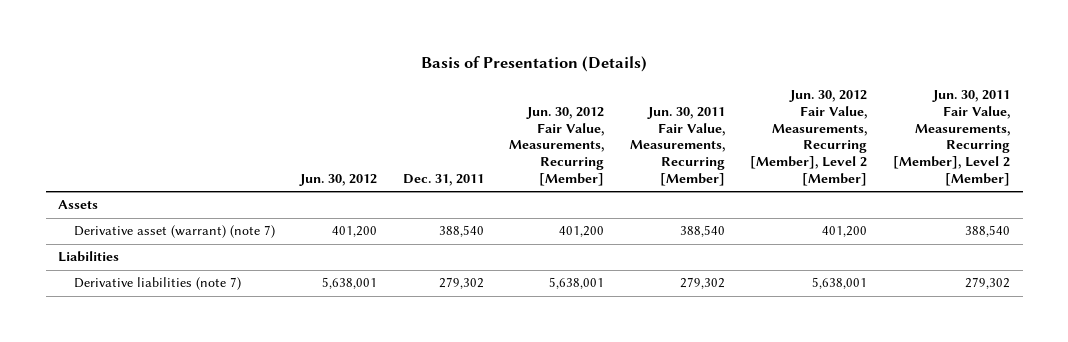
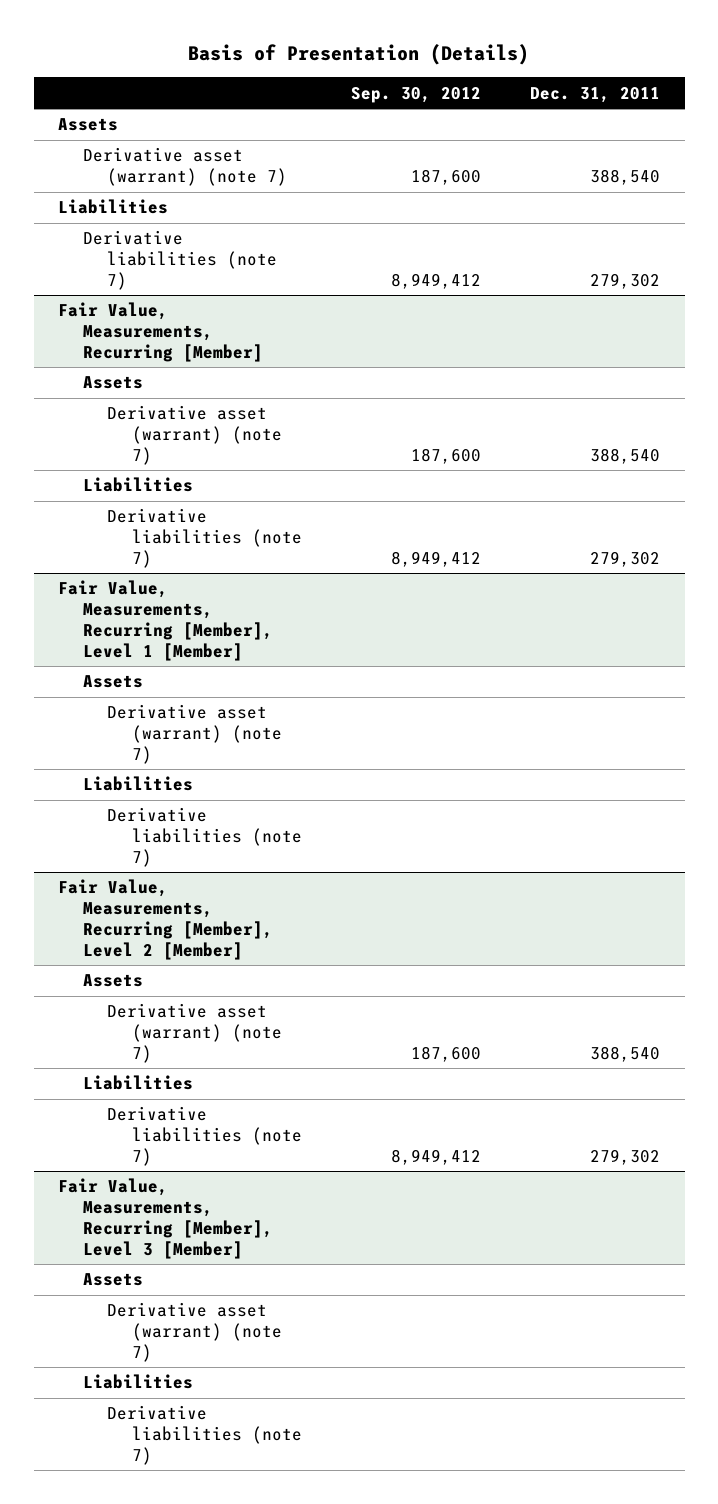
- | Jun. 30, 2012 | Dec. 31, 2011 | Jun. 30, 2012 Fair Value, Measurements, Recurring [Member] | Jun. 30, 2011 Fair Value, Measurements, Recurring [Member] | Jun. 30, 2012 Fair Value, Measurements, Recurring [Member], Level 2 [Member] | Jun. 30, 2011 Fair Value, Measurements, Recurring [Member], Level 2 [Member]
+ | Sep. 30, 2012 | Dec. 31, 2011
+ Fair Value, Measurements, Recurring [Member]
+ Assets
+ Derivative asset (warrant) (note 7) | 187,600 | 388,540
+ Liabilities
+ Derivative liabilities (note 7) | 8,949,412 | 279,302
+ Fair Value, Measurements, Recurring [Member], Level 1 [Member]
+ Assets
+ Derivative asset (warrant) (note 7)
+ Liabilities
+ Derivative liabilities (note 7)
+ Fair Value, Measurements, Recurring [Member], Level 2 [Member]
+ Assets
+ Derivative asset (warrant) (note 7) | 187,600 | 388,540
+ Liabilities
+ Derivative liabilities (note 7) | 8,949,412 | 279,302
+ Fair Value, Measurements, Recurring [Member], Level 3 [Member]
+ Assets
+ Derivative asset (warrant) (note 7)
+ Liabilities
+ Derivative liabilities (note 7)

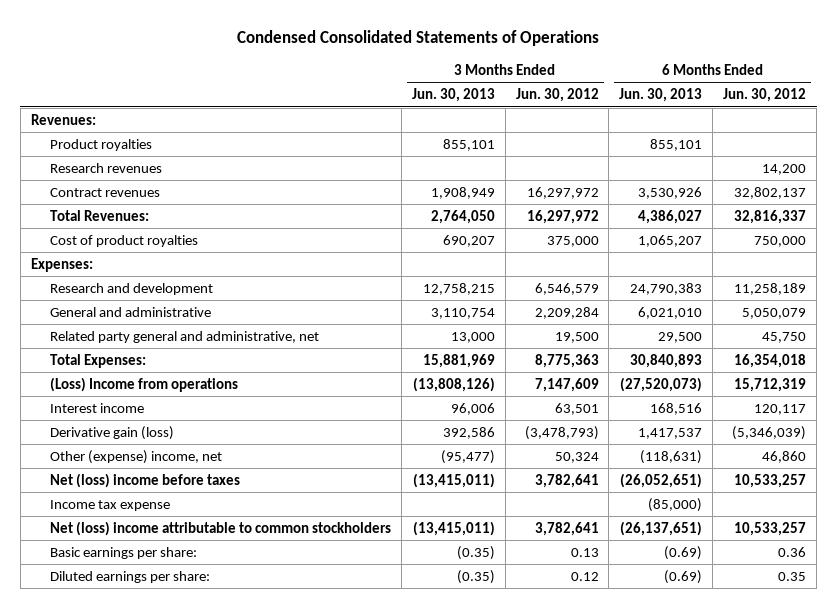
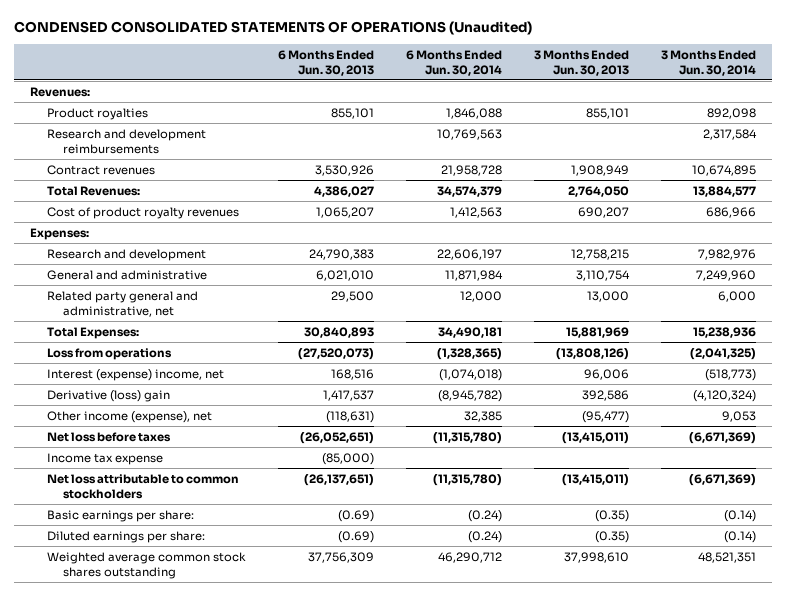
- Condensed Consolidated Statements of Operations
+ CONDENSED CONSOLIDATED STATEMENTS OF OPERATIONS (Unaudited)
- | 3 Months Ended Jun. 30, 2013 | 3 Months Ended Jun. 30, 2012 | 6 Months Ended Jun. 30, 2013 | 6 Months Ended Jun. 30, 2012
+ | 6 Months Ended Jun. 30, 2013 | 6 Months Ended Jun. 30, 2014 | 3 Months Ended Jun. 30, 2013 | 3 Months Ended Jun. 30, 2014
- Research revenues | | | | 14,200
+ Research and development reimbursements | | 10,769,563 | | 2,317,584
- Cost of product royalties | 690,207 | 375,000 | 1,065,207 | 750,000
+ Cost of product royalty revenues | 1,065,207 | 1,412,563 | 690,207 | 686,966
- (Loss) Income from operations | (13,808,126) | 7,147,609 | (27,520,073) | 15,712,319
- Interest income | 96,006 | 63,501 | 168,516 | 120,117
- Derivative gain (loss) | 392,586 | (3,478,793) | 1,417,537 | (5,346,039)
- Other (expense) income, net | (95,477) | 50,324 | (118,631) | 46,860
- Net (loss) income before taxes | (13,415,011) | 3,782,641 | (26,052,651) | 10,533,257
+ Loss from operations | (27,520,073) | (1,328,365) | (13,808,126) | (2,041,325)
+ Interest (expense) income, net | 168,516 | (1,074,018) | 96,006 | (518,773)
+ Derivative (loss) gain | 1,417,537 | (8,945,782) | 392,586 | (4,120,324)
+ Other income (expense), net | (118,631) | 32,385 | (95,477) | 9,053
+ Net loss before taxes | (26,052,651) | (11,315,780) | (13,415,011) | (6,671,369)
- Net (loss) income attributable to common stockholders | (13,415,011) | 3,782,641 | (26,137,651) | 10,533,257
+ Net loss attributable to common stockholders | (26,137,651) | (11,315,780) | (13,415,011) | (6,671,369)
+ Weighted average common stock shares outstanding | 37,756,309 | 46,290,712 | 37,998,610 | 48,521,351

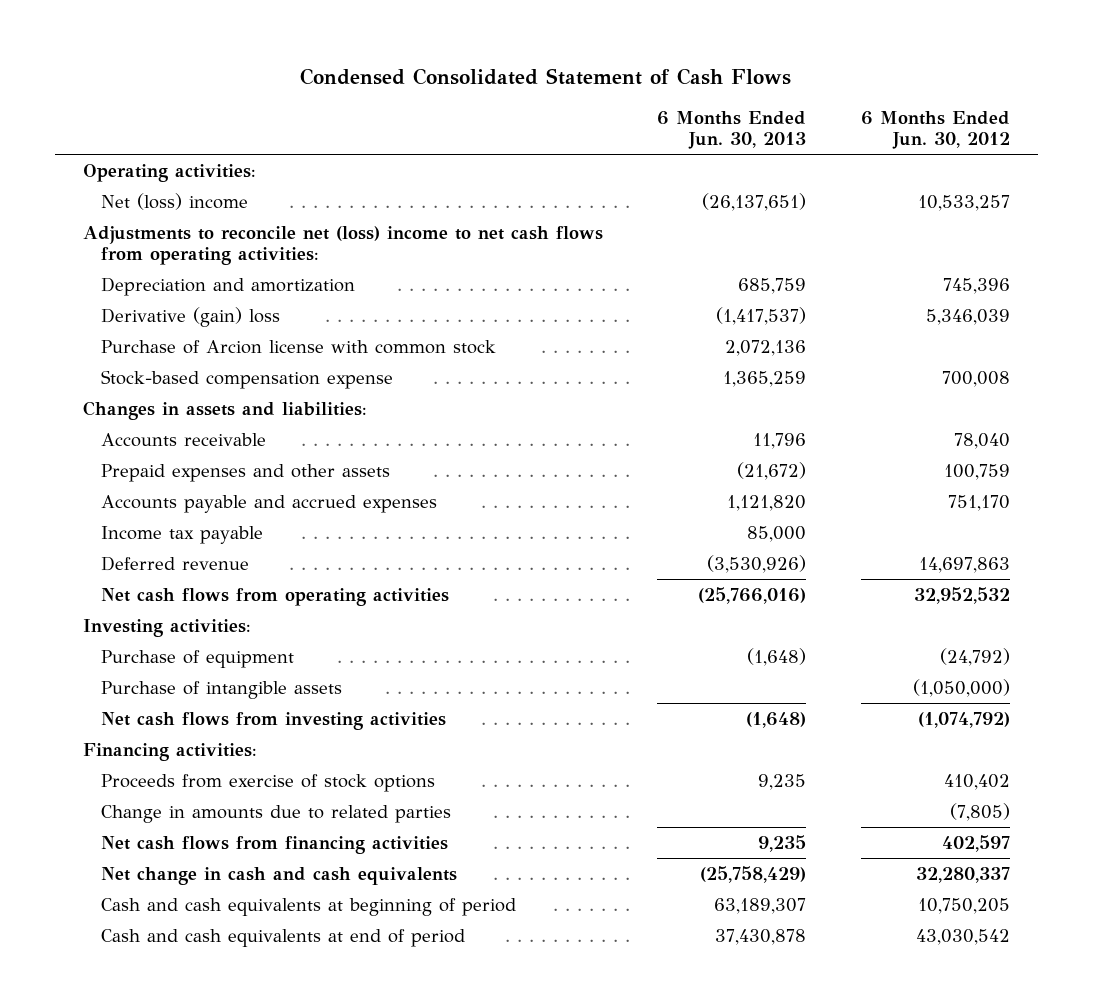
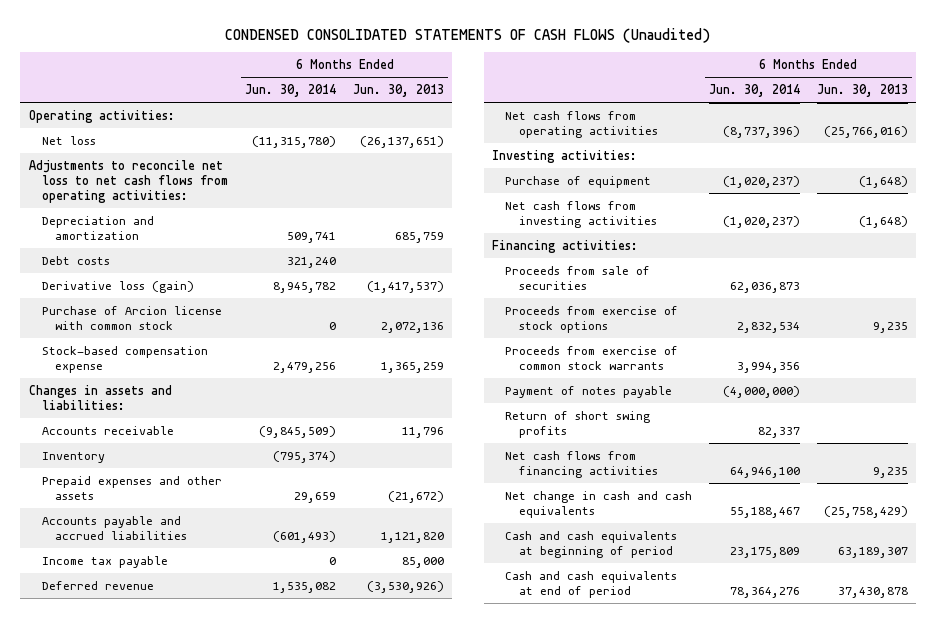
- Condensed Consolidated Statement of Cash Flows
+ CONDENSED CONSOLIDATED STATEMENTS OF CASH FLOWS (Unaudited)
- | 6 Months Ended Jun. 30, 2013 | 6 Months Ended Jun. 30, 2012
+ | 6 Months Ended Jun. 30, 2014 | 6 Months Ended Jun. 30, 2013
- Net (loss) income | (26,137,651) | 10,533,257
- Adjustments to reconcile net (loss) income to net cash flows from operating activities:
+ Net loss | (11,315,780) | (26,137,651)
+ Adjustments to reconcile net loss to net cash flows from operating activities:
- Derivative (gain) loss | (1,417,537) | 5,346,039
+ Debt costs | 321,240 |
+ Derivative loss (gain) | 8,945,782 | (1,417,537)
+ Inventory | (795,374) |
- Accounts payable and accrued expenses | 1,121,820 | 751,170
+ Accounts payable and accrued liabilities | (601,493) | 1,121,820
- Purchase of intangible assets | | (1,050,000)
+ Proceeds from sale of securities | 62,036,873 |
- Change in amounts due to related parties | | (7,805)
+ Proceeds from exercise of common stock warrants | 3,994,356 |
+ Payment of notes payable | (4,000,000) |
+ Return of short swing profits | 82,337 |

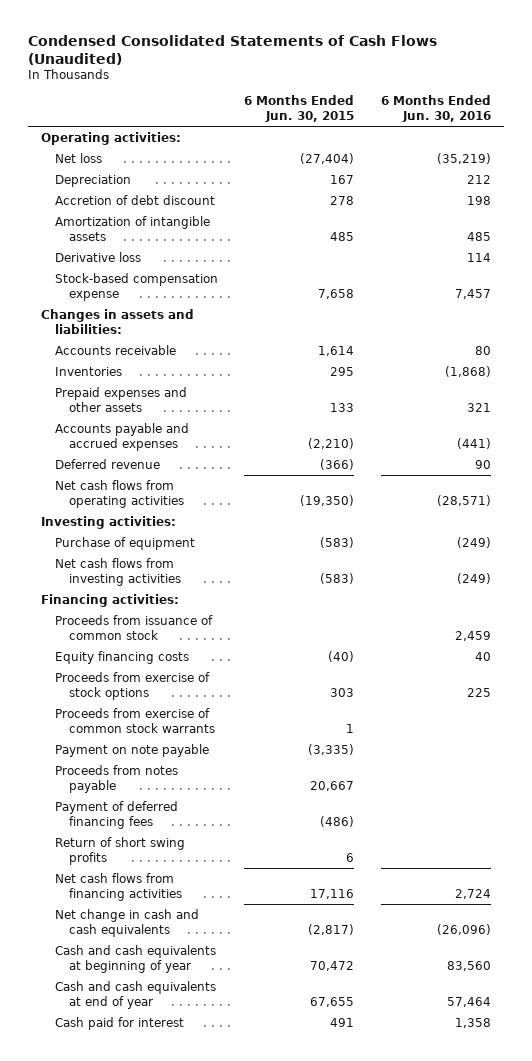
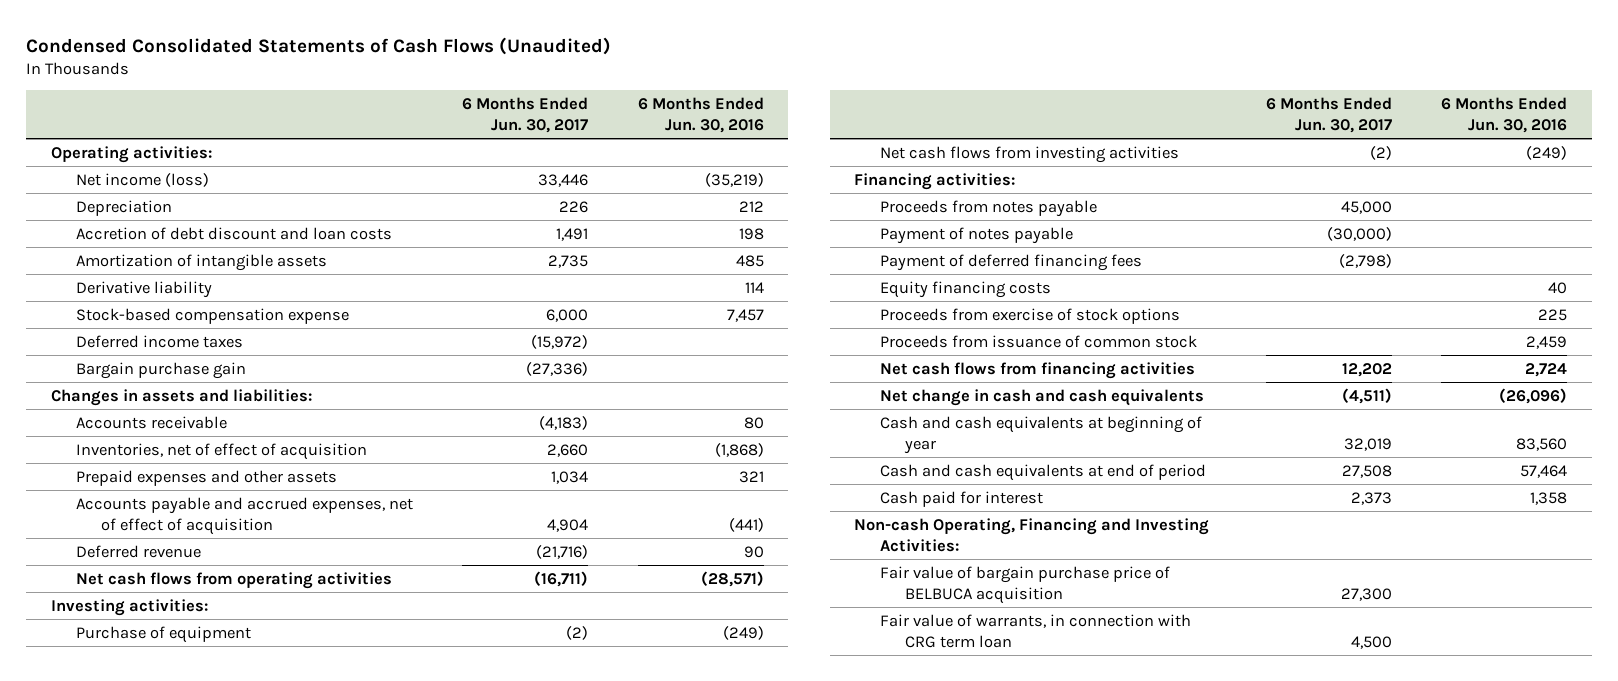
- | 6 Months Ended Jun. 30, 2015 | 6 Months Ended Jun. 30, 2016
+ | 6 Months Ended Jun. 30, 2017 | 6 Months Ended Jun. 30, 2016
- Net loss | (27,404) | (35,219)
+ Net income (loss) | 33,446 | (35,219)
- Accretion of debt discount | 278 | 198
+ Accretion of debt discount and loan costs | 1,491 | 198
- Derivative loss | | 114
+ Derivative liability | | 114
+ Deferred income taxes | (15,972) |
+ Bargain purchase gain | (27,336) |
- Inventories | 295 | (1,868)
+ Inventories, net of effect of acquisition | 2,660 | (1,868)
- Accounts payable and accrued expenses | (2,210) | (441)
+ Accounts payable and accrued expenses, net of effect of acquisition | 4,904 | (441)
- Proceeds from exercise of common stock warrants | 1 |
- Payment on note payable | (3,335) |
+ Payment of notes payable | (30,000) |
- Return of short swing profits | 6 |
moved down: Equity financing costs | | 40
moved down: Proceeds from exercise of stock options | | 225
moved down: Proceeds from issuance of common stock | | 2,459
- Cash and cash equivalents at end of year | 67,655 | 57,464
+ Cash and cash equivalents at end of period | 27,508 | 57,464
+ Non-cash Operating, Financing and Investing Activities:
+ Fair value of bargain purchase price of BELBUCA acquisition | 27,300 |
+ Fair value of warrants, in connection with CRG term loan | 4,500 |

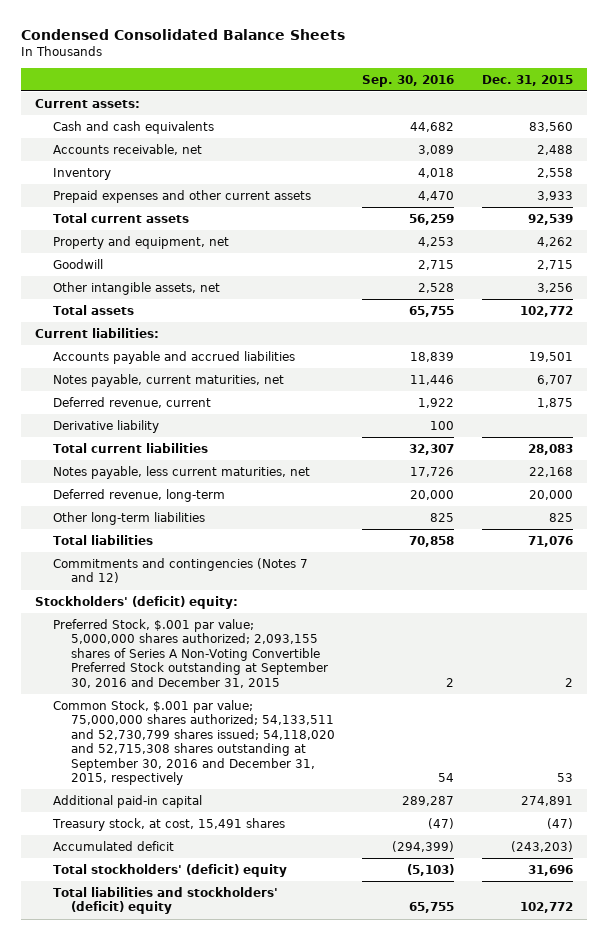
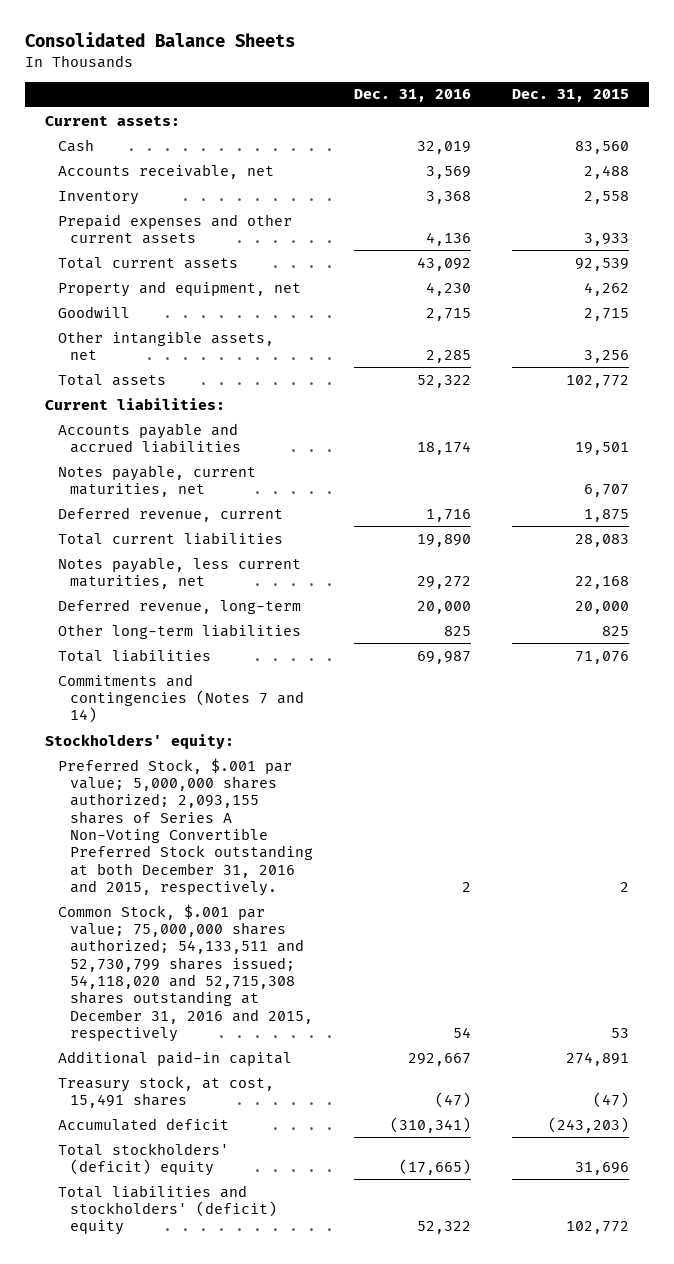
- Condensed Consolidated Balance Sheets
+ Consolidated Balance Sheets
- | Sep. 30, 2016 | Dec. 31, 2015
+ | Dec. 31, 2016 | Dec. 31, 2015
- Cash and cash equivalents | 44,682 | 83,560
+ Cash | 32,019 | 83,560
- Derivative liability | 100 |
- Commitments and contingencies (Notes 7 and 12)
- Stockholders' (deficit) equity:
- Preferred Stock, $.001 par value; 5,000,000 shares authorized; 2,093,155 shares of Series A Non-Voting Convertible Preferred Stock outstanding at September 30, 2016 and December 31, 2015 | 2 | 2
- Common Stock, $.001 par value; 75,000,000 shares authorized; 54,133,511 and 52,730,799 shares issued; 54,118,020 and 52,715,308 shares outstanding at September 30, 2016 and December 31, 2015, respectively | 54 | 53
+ Commitments and contingencies (Notes 7 and 14)
+ Stockholders' equity:
+ Preferred Stock, $.001 par value; 5,000,000 shares authorized; 2,093,155 shares of Series A Non-Voting Convertible Preferred Stock outstanding at both December 31, 2016 and 2015, respectively. | 2 | 2
+ Common Stock, $.001 par value; 75,000,000 shares authorized; 54,133,511 and 52,730,799 shares issued; 54,118,020 and 52,715,308 shares outstanding at December 31, 2016 and 2015, respectively | 54 | 53

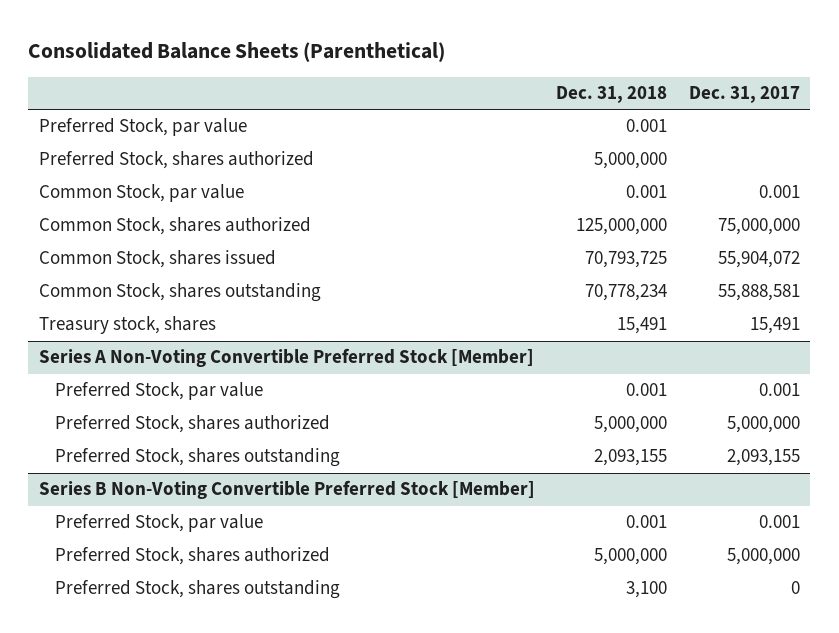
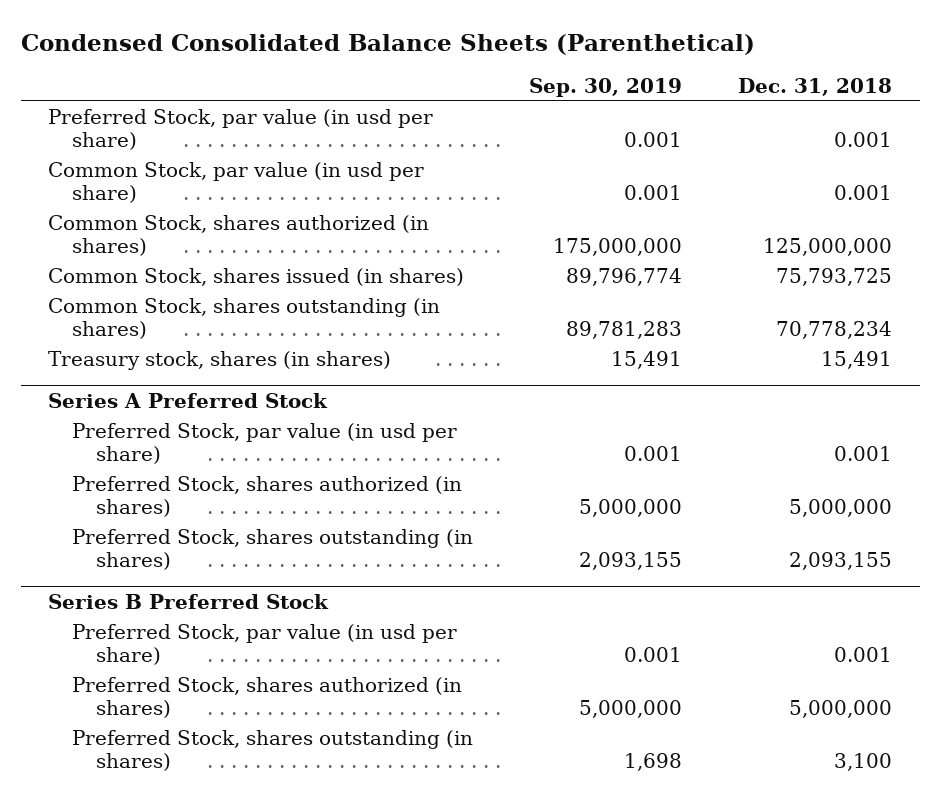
- Consolidated Balance Sheets (Parenthetical)
+ Condensed Consolidated Balance Sheets (Parenthetical)
- | Dec. 31, 2018 | Dec. 31, 2017
+ | Sep. 30, 2019 | Dec. 31, 2018
- Preferred Stock, par value | 0.001 |
- Preferred Stock, shares authorized | 5,000,000 |
- Common Stock, par value | 0.001 | 0.001
- Common Stock, shares authorized | 125,000,000 | 75,000,000
- Common Stock, shares issued | 70,793,725 | 55,904,072
- Common Stock, shares outstanding | 70,778,234 | 55,888,581
- Treasury stock, shares | 15,491 | 15,491
- Series A Non-Voting Convertible Preferred Stock [Member]
- Preferred Stock, par value | 0.001 | 0.001
- Preferred Stock, shares authorized | 5,000,000 | 5,000,000
- Preferred Stock, shares outstanding | 2,093,155 | 2,093,155
- Series B Non-Voting Convertible Preferred Stock [Member]
- Preferred Stock, par value | 0.001 | 0.001
- Preferred Stock, shares authorized | 5,000,000 | 5,000,000
- Preferred Stock, shares outstanding | 3,100 | 0
+ Preferred Stock, par value (in usd per share) | 0.001 | 0.001
+ Common Stock, par value (in usd per share) | 0.001 | 0.001
+ Common Stock, shares authorized (in shares) | 175,000,000 | 125,000,000
+ Common Stock, shares issued (in shares) | 89,796,774 | 75,793,725
+ Common Stock, shares outstanding (in shares) | 89,781,283 | 70,778,234
+ Treasury stock, shares (in shares) | 15,491 | 15,491
+ Series A Preferred Stock
+ Preferred Stock, par value (in usd per share) | 0.001 | 0.001
+ Preferred Stock, shares authorized (in shares) | 5,000,000 | 5,000,000
+ Preferred Stock, shares outstanding (in shares) | 2,093,155 | 2,093,155
+ Series B Preferred Stock
+ Preferred Stock, par value (in usd per share) | 0.001 | 0.001
+ Preferred Stock, shares authorized (in shares) | 5,000,000 | 5,000,000
+ Preferred Stock, shares outstanding (in shares) | 1,698 | 3,100

